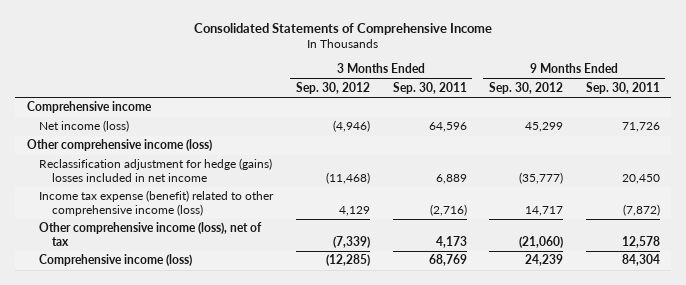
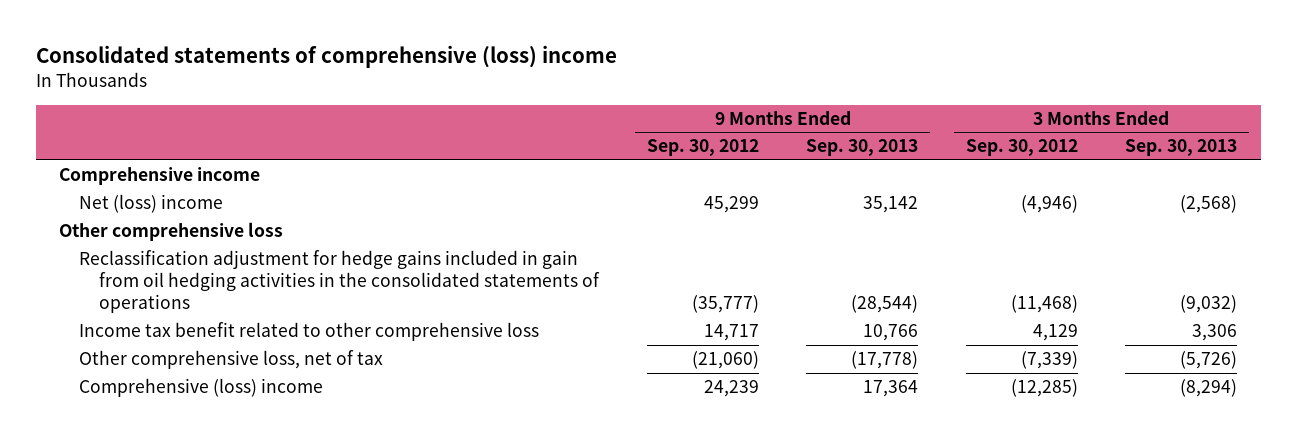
- Consolidated Statements of Comprehensive Income
+ Consolidated statements of comprehensive (loss) income
- | 3 Months Ended Sep. 30, 2012 | 3 Months Ended Sep. 30, 2011 | 9 Months Ended Sep. 30, 2012 | 9 Months Ended Sep. 30, 2011
+ | 9 Months Ended Sep. 30, 2012 | 9 Months Ended Sep. 30, 2013 | 3 Months Ended Sep. 30, 2012 | 3 Months Ended Sep. 30, 2013
- Net income (loss) | (4,946) | 64,596 | 45,299 | 71,726
- Other comprehensive income (loss)
- Reclassification adjustment for hedge (gains) losses included in net income | (11,468) | 6,889 | (35,777) | 20,450
- Income tax expense (benefit) related to other comprehensive income (loss) | 4,129 | (2,716) | 14,717 | (7,872)
- Other comprehensive income (loss), net of tax | (7,339) | 4,173 | (21,060) | 12,578
- Comprehensive income (loss) | (12,285) | 68,769 | 24,239 | 84,304
+ Net (loss) income | 45,299 | 35,142 | (4,946) | (2,568)
+ Other comprehensive loss
+ Reclassification adjustment for hedge gains included in gain from oil hedging activities in the consolidated statements of operations | (35,777) | (28,544) | (11,468) | (9,032)
+ Income tax benefit related to other comprehensive loss | 14,717 | 10,766 | 4,129 | 3,306
+ Other comprehensive loss, net of tax | (21,060) | (17,778) | (7,339) | (5,726)
+ Comprehensive (loss) income | 24,239 | 17,364 | (12,285) | (8,294)

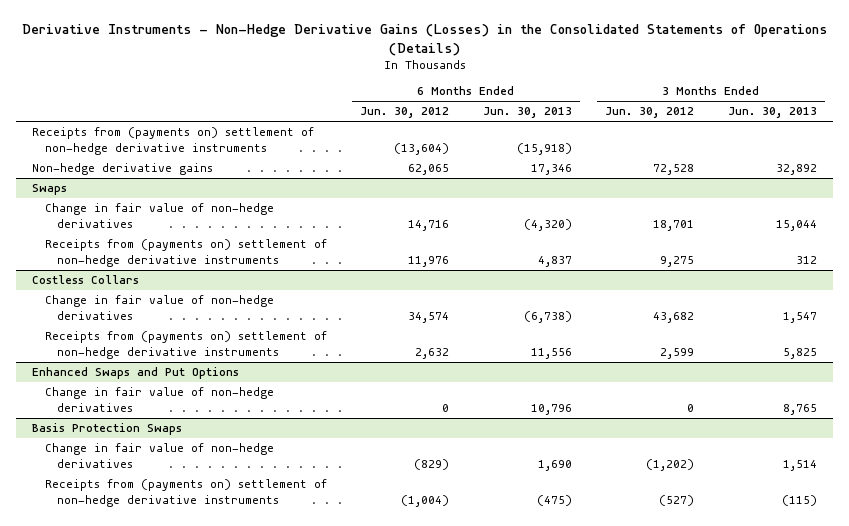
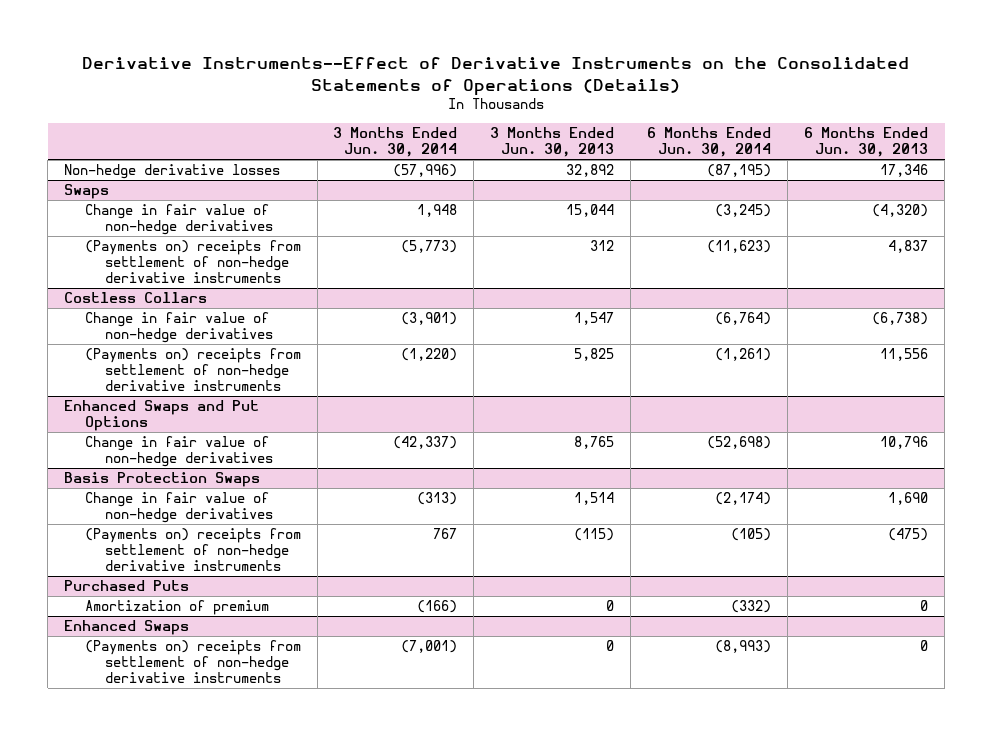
- Derivative Instruments - Non-Hedge Derivative Gains (Losses) in the Consolidated Statements of Operations (Details)
+ Derivative Instruments--Effect of Derivative Instruments on the Consolidated Statements of Operations (Details)
- | 6 Months Ended Jun. 30, 2012 | 6 Months Ended Jun. 30, 2013 | 3 Months Ended Jun. 30, 2012 | 3 Months Ended Jun. 30, 2013
+ | 3 Months Ended Jun. 30, 2014 | 3 Months Ended Jun. 30, 2013 | 6 Months Ended Jun. 30, 2014 | 6 Months Ended Jun. 30, 2013
- Receipts from (payments on) settlement of non-hedge derivative instruments | (13,604) | (15,918) | |
- Non-hedge derivative gains | 62,065 | 17,346 | 72,528 | 32,892
+ Non-hedge derivative losses | (57,996) | 32,892 | (87,195) | 17,346
@ Swaps
- Receipts from (payments on) settlement of non-hedge derivative instruments | 11,976 | 4,837 | 9,275 | 312
+ (Payments on) receipts from settlement of non-hedge derivative instruments | (5,773) | 312 | (11,623) | 4,837
@ Costless Collars
- Receipts from (payments on) settlement of non-hedge derivative instruments | 2,632 | 11,556 | 2,599 | 5,825
+ (Payments on) receipts from settlement of non-hedge derivative instruments | (1,220) | 5,825 | (1,261) | 11,556
@ Basis Protection Swaps
- Receipts from (payments on) settlement of non-hedge derivative instruments | (1,004) | (475) | (527) | (115)
+ (Payments on) receipts from settlement of non-hedge derivative instruments | 767 | (115) | (105) | (475)
+ Purchased Puts
+ Amortization of premium | (166) | 0 | (332) | 0
+ Enhanced Swaps
+ (Payments on) receipts from settlement of non-hedge derivative instruments | (7,001) | 0 | (8,993) | 0

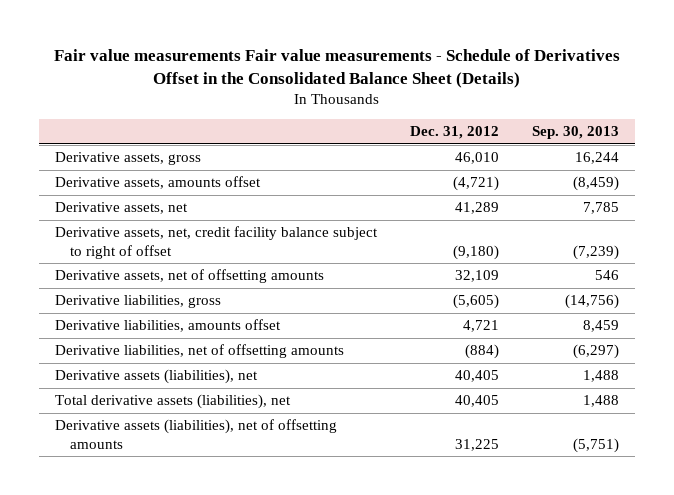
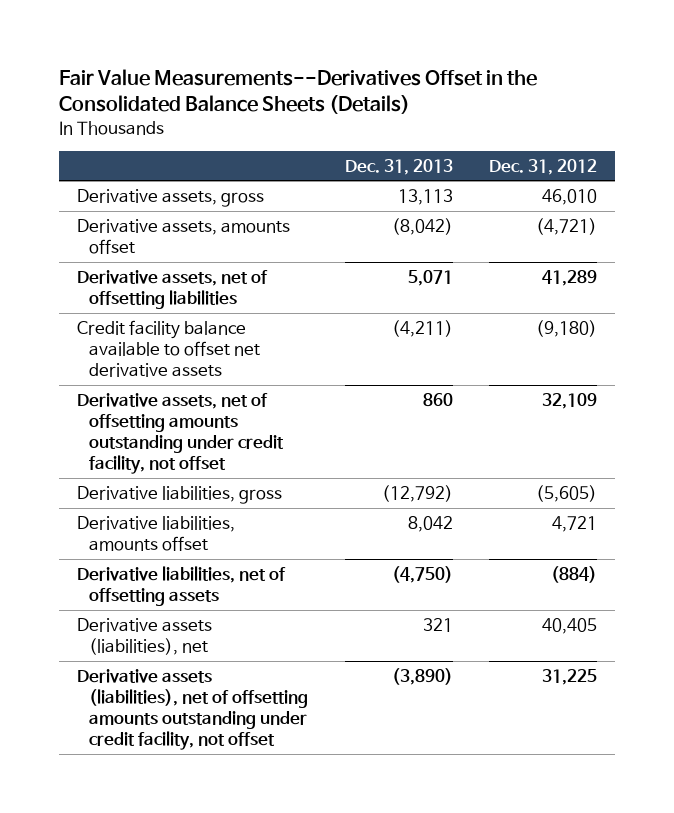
- Fair value measurements Fair value measurements - Schedule of Derivatives Offset in the Consolidated Balance Sheet (Details)
+ Fair Value Measurements--Derivatives Offset in the Consolidated Balance Sheets (Details)
- | Dec. 31, 2012 | Sep. 30, 2013
+ | Dec. 31, 2013 | Dec. 31, 2012
- Derivative assets, net | 41,289 | 7,785
- Derivative assets, net, credit facility balance subject to right of offset | (9,180) | (7,239)
- Derivative assets, net of offsetting amounts | 32,109 | 546
+ Derivative assets, net of offsetting liabilities | 5,071 | 41,289
+ Credit facility balance available to offset net derivative assets | (4,211) | (9,180)
+ Derivative assets, net of offsetting amounts outstanding under credit facility, not offset | 860 | 32,109
- Derivative liabilities, net of offsetting amounts | (884) | (6,297)
+ Derivative liabilities, net of offsetting assets | (4,750) | (884)
- Total derivative assets (liabilities), net | 40,405 | 1,488
- Derivative assets (liabilities), net of offsetting amounts | 31,225 | (5,751)
+ Derivative assets (liabilities), net of offsetting amounts outstanding under credit facility, not offset | (3,890) | 31,225

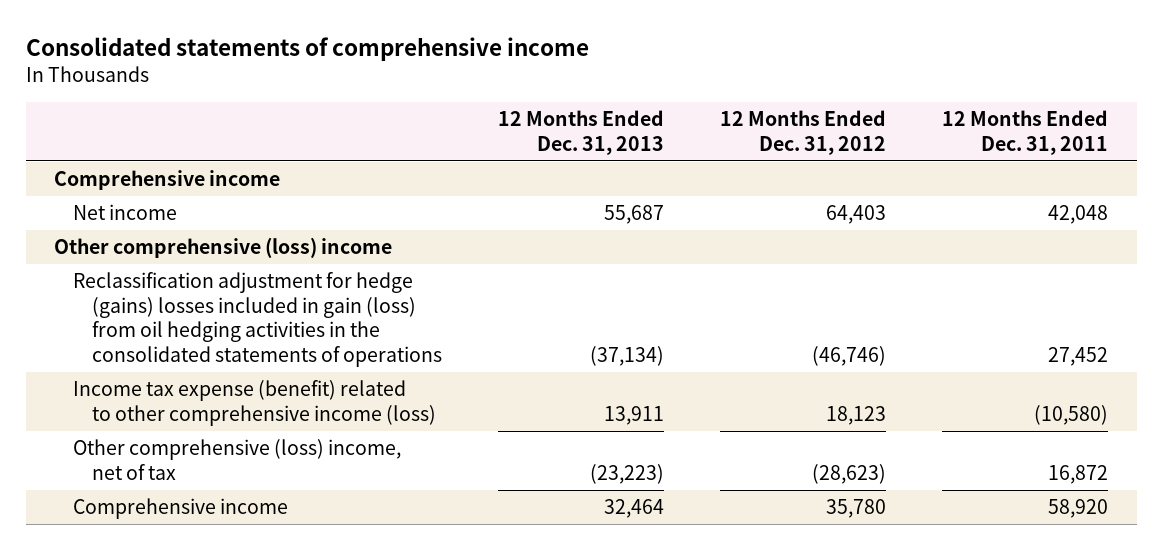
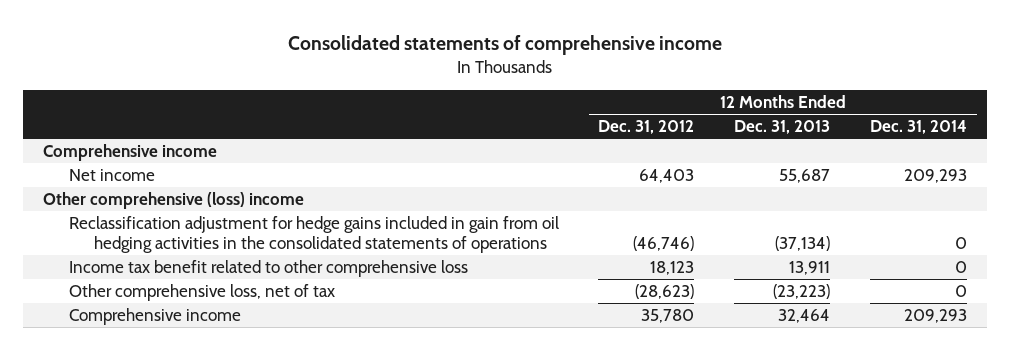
- | 12 Months Ended Dec. 31, 2013 | 12 Months Ended Dec. 31, 2012 | 12 Months Ended Dec. 31, 2011
+ | 12 Months Ended Dec. 31, 2012 | 12 Months Ended Dec. 31, 2013 | 12 Months Ended Dec. 31, 2014
- Reclassification adjustment for hedge (gains) losses included in gain (loss) from oil hedging activities in the consolidated statements of operations | (37,134) | (46,746) | 27,452
- Income tax expense (benefit) related to other comprehensive income (loss) | 13,911 | 18,123 | (10,580)
- Other comprehensive (loss) income, net of tax | (23,223) | (28,623) | 16,872
+ Reclassification adjustment for hedge gains included in gain from oil hedging activities in the consolidated statements of operations | (46,746) | (37,134) | 0
+ Income tax benefit related to other comprehensive loss | 18,123 | 13,911 | 0
+ Other comprehensive loss, net of tax | (28,623) | (23,223) | 0

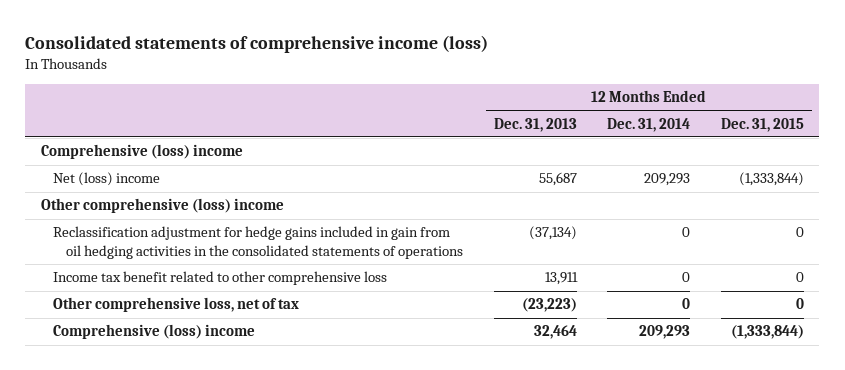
- Consolidated statements of comprehensive income
+ Consolidated statements of comprehensive income (loss)
- | 12 Months Ended Dec. 31, 2012 | 12 Months Ended Dec. 31, 2013 | 12 Months Ended Dec. 31, 2014
+ | 12 Months Ended Dec. 31, 2013 | 12 Months Ended Dec. 31, 2014 | 12 Months Ended Dec. 31, 2015
- Comprehensive income
- Net income | 64,403 | 55,687 | 209,293
+ Comprehensive (loss) income
+ Net (loss) income | 55,687 | 209,293 | (1,333,844)
- Comprehensive income | 35,780 | 32,464 | 209,293
+ Comprehensive (loss) income | 32,464 | 209,293 | (1,333,844)

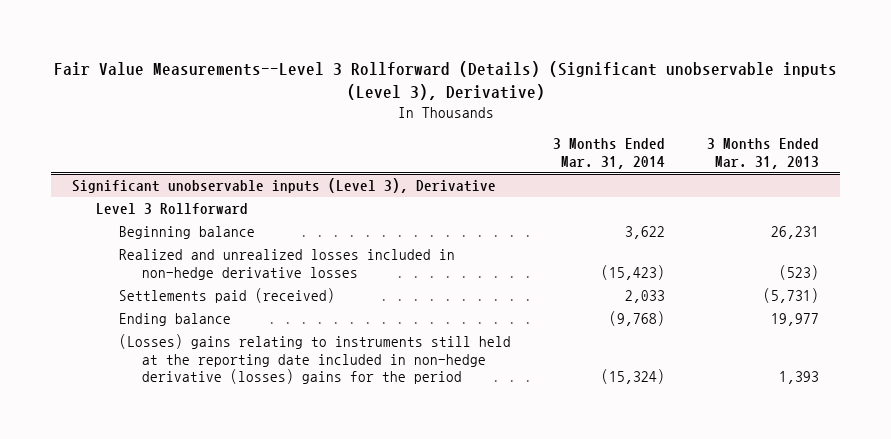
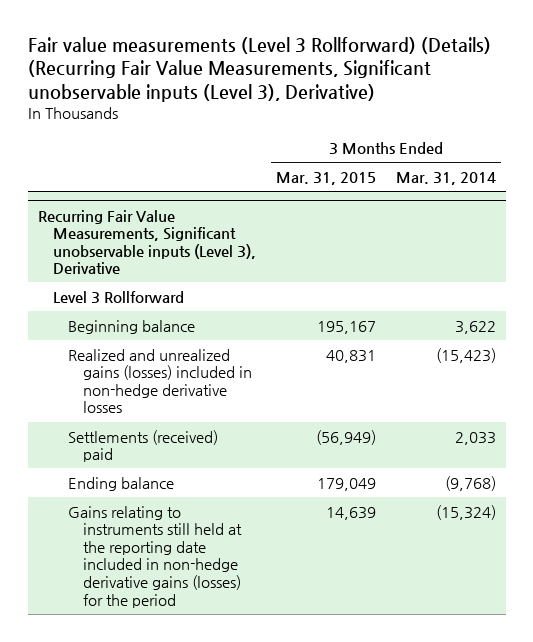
- Fair Value Measurements--Level 3 Rollforward (Details) (Significant unobservable inputs (Level 3), Derivative)
+ Fair value measurements (Level 3 Rollforward) (Details) (Recurring Fair Value Measurements, Significant unobservable inputs (Level 3), Derivative)
- | 3 Months Ended Mar. 31, 2014 | 3 Months Ended Mar. 31, 2013
+ | 3 Months Ended Mar. 31, 2015 | 3 Months Ended Mar. 31, 2014
- Significant unobservable inputs (Level 3), Derivative
+ Recurring Fair Value Measurements, Significant unobservable inputs (Level 3), Derivative
- Realized and unrealized losses included in non-hedge derivative losses | (15,423) | (523)
- Settlements paid (received) | 2,033 | (5,731)
+ Realized and unrealized gains (losses) included in non-hedge derivative losses | 40,831 | (15,423)
+ Settlements (received) paid | (56,949) | 2,033
- (Losses) gains relating to instruments still held at the reporting date included in non-hedge derivative (losses) gains for the period | (15,324) | 1,393
+ Gains relating to instruments still held at the reporting date included in non-hedge derivative gains (losses) for the period | 14,639 | (15,324)

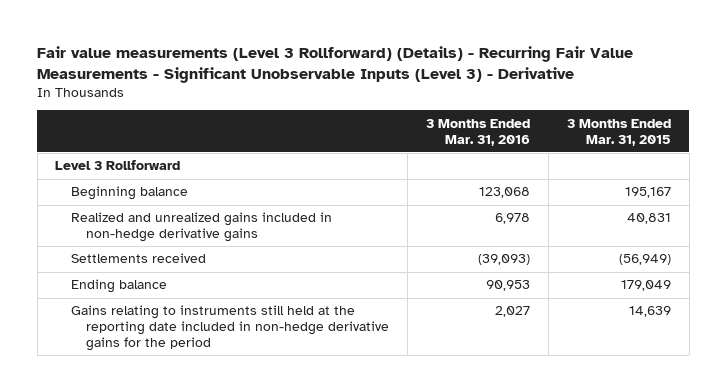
- Fair value measurements (Level 3 Rollforward) (Details) (Recurring Fair Value Measurements, Significant unobservable inputs (Level 3), Derivative)
+ Fair value measurements (Level 3 Rollforward) (Details) - Recurring Fair Value Measurements - Significant Unobservable Inputs (Level 3) - Derivative
- | 3 Months Ended Mar. 31, 2015 | 3 Months Ended Mar. 31, 2014
+ | 3 Months Ended Mar. 31, 2016 | 3 Months Ended Mar. 31, 2015
- Recurring Fair Value Measurements, Significant unobservable inputs (Level 3), Derivative
- Realized and unrealized gains (losses) included in non-hedge derivative losses | 40,831 | (15,423)
- Settlements (received) paid | (56,949) | 2,033
+ Realized and unrealized gains included in non-hedge derivative gains | 6,978 | 40,831
+ Settlements received | (39,093) | (56,949)
- Gains relating to instruments still held at the reporting date included in non-hedge derivative gains (losses) for the period | 14,639 | (15,324)
+ Gains relating to instruments still held at the reporting date included in non-hedge derivative gains for the period | 2,027 | 14,639

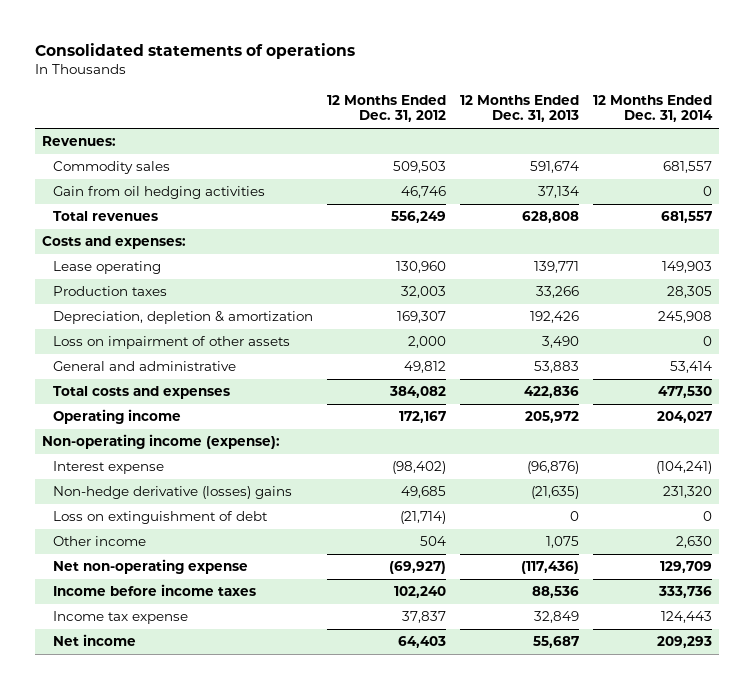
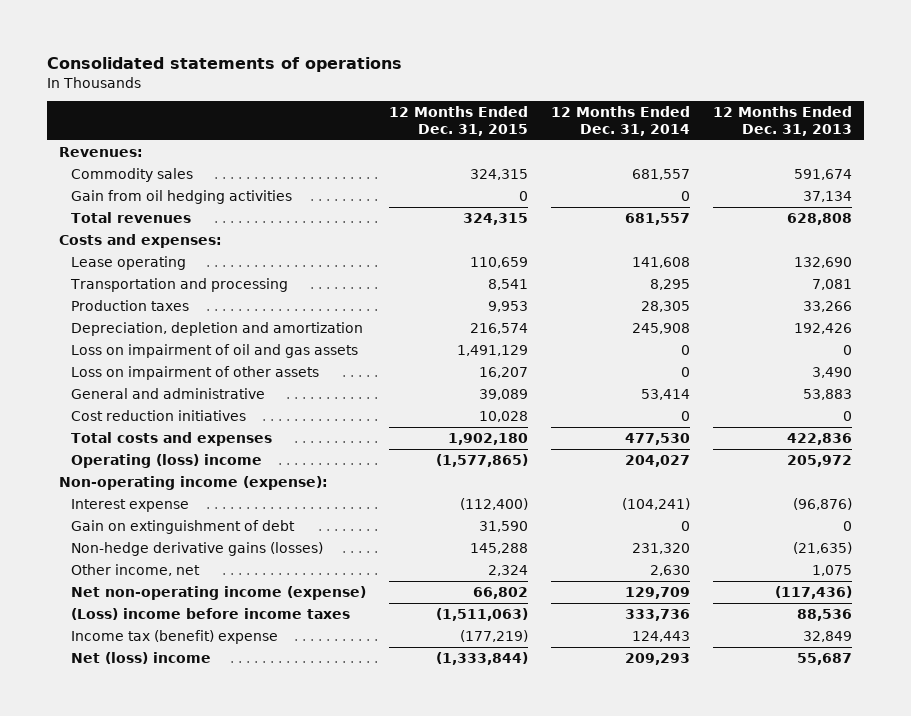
- | 12 Months Ended Dec. 31, 2012 | 12 Months Ended Dec. 31, 2013 | 12 Months Ended Dec. 31, 2014
+ | 12 Months Ended Dec. 31, 2015 | 12 Months Ended Dec. 31, 2014 | 12 Months Ended Dec. 31, 2013
- Lease operating | 130,960 | 139,771 | 149,903
+ Lease operating | 110,659 | 141,608 | 132,690
+ Transportation and processing | 8,541 | 8,295 | 7,081
- Depreciation, depletion & amortization | 169,307 | 192,426 | 245,908
+ Depreciation, depletion and amortization | 216,574 | 245,908 | 192,426
+ Loss on impairment of oil and gas assets | 1,491,129 | 0 | 0
+ Cost reduction initiatives | 10,028 | 0 | 0
- Operating income | 172,167 | 205,972 | 204,027
+ Operating (loss) income | (1,577,865) | 204,027 | 205,972
- Non-hedge derivative (losses) gains | 49,685 | (21,635) | 231,320
- Loss on extinguishment of debt | (21,714) | 0 | 0
- Other income | 504 | 1,075 | 2,630
- Net non-operating expense | (69,927) | (117,436) | 129,709
- Income before income taxes | 102,240 | 88,536 | 333,736
- Income tax expense | 37,837 | 32,849 | 124,443
- Net income | 64,403 | 55,687 | 209,293
+ Gain on extinguishment of debt | 31,590 | 0 | 0
+ Non-hedge derivative gains (losses) | 145,288 | 231,320 | (21,635)
+ Other income, net | 2,324 | 2,630 | 1,075
+ Net non-operating income (expense) | 66,802 | 129,709 | (117,436)
+ (Loss) income before income taxes | (1,511,063) | 333,736 | 88,536
+ Income tax (benefit) expense | (177,219) | 124,443 | 32,849
+ Net (loss) income | (1,333,844) | 209,293 | 55,687

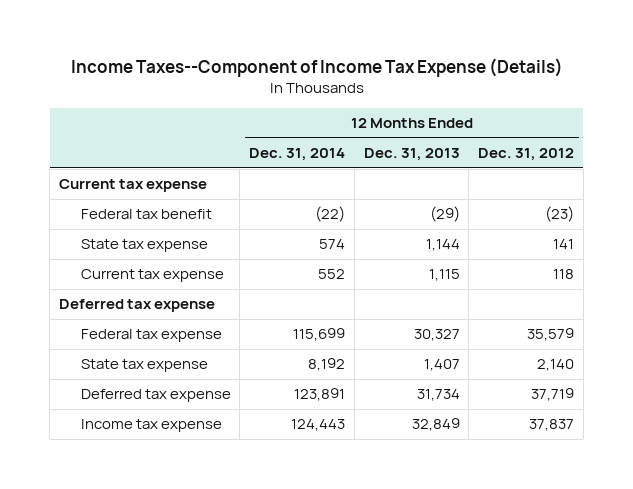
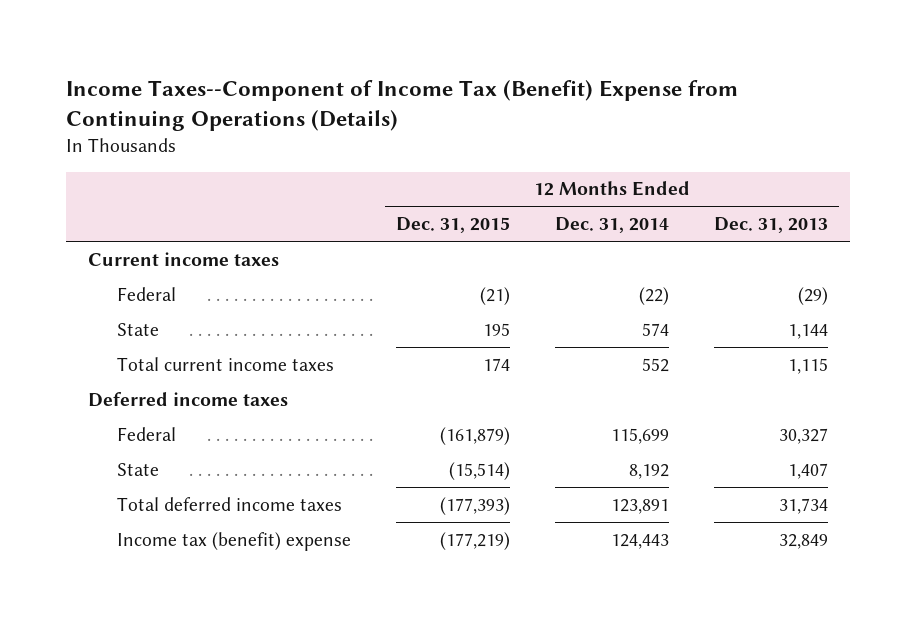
- Income Taxes--Component of Income Tax Expense (Details)
+ Income Taxes--Component of Income Tax (Benefit) Expense from Continuing Operations (Details)
- | 12 Months Ended Dec. 31, 2014 | 12 Months Ended Dec. 31, 2013 | 12 Months Ended Dec. 31, 2012
+ | 12 Months Ended Dec. 31, 2015 | 12 Months Ended Dec. 31, 2014 | 12 Months Ended Dec. 31, 2013
- Current tax expense
- Federal tax benefit | (22) | (29) | (23)
- State tax expense | 574 | 1,144 | 141
- Current tax expense | 552 | 1,115 | 118
- Deferred tax expense
- Federal tax expense | 115,699 | 30,327 | 35,579
- State tax expense | 8,192 | 1,407 | 2,140
- Deferred tax expense | 123,891 | 31,734 | 37,719
- Income tax expense | 124,443 | 32,849 | 37,837
+ Current income taxes
+ Federal | (21) | (22) | (29)
+ State | 195 | 574 | 1,144
+ Total current income taxes | 174 | 552 | 1,115
+ Deferred income taxes
+ Federal | (161,879) | 115,699 | 30,327
+ State | (15,514) | 8,192 | 1,407
+ Total deferred income taxes | (177,393) | 123,891 | 31,734
+ Income tax (benefit) expense | (177,219) | 124,443 | 32,849

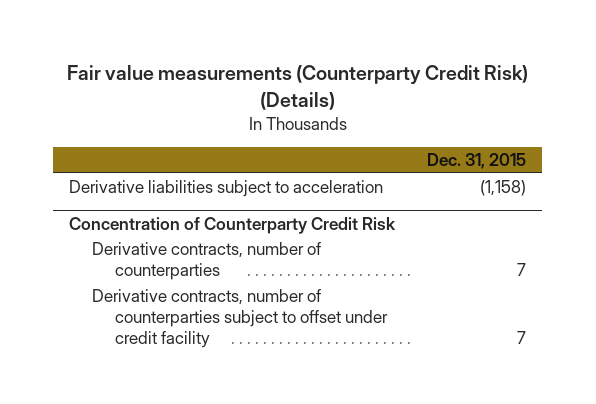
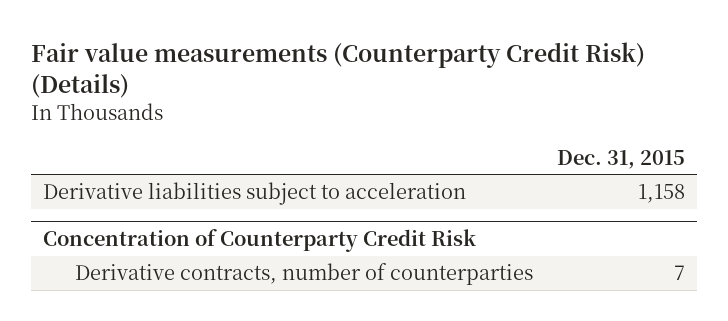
- Derivative liabilities subject to acceleration | (1,158)
+ Derivative liabilities subject to acceleration | 1,158
@ Concentration of Counterparty Credit Risk
- Derivative contracts, number of counterparties subject to offset under credit facility | 7

